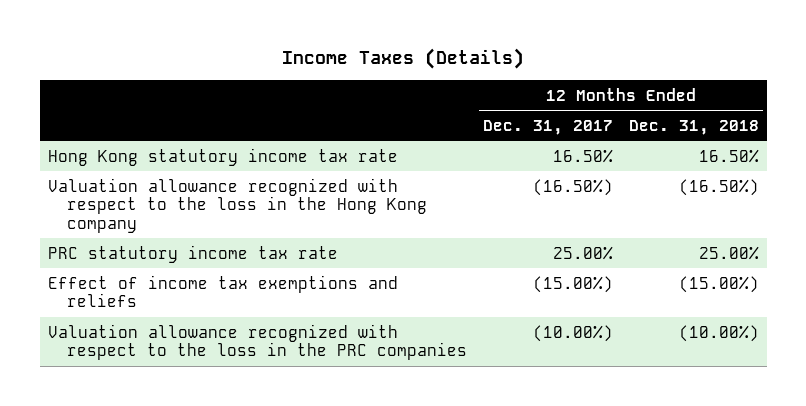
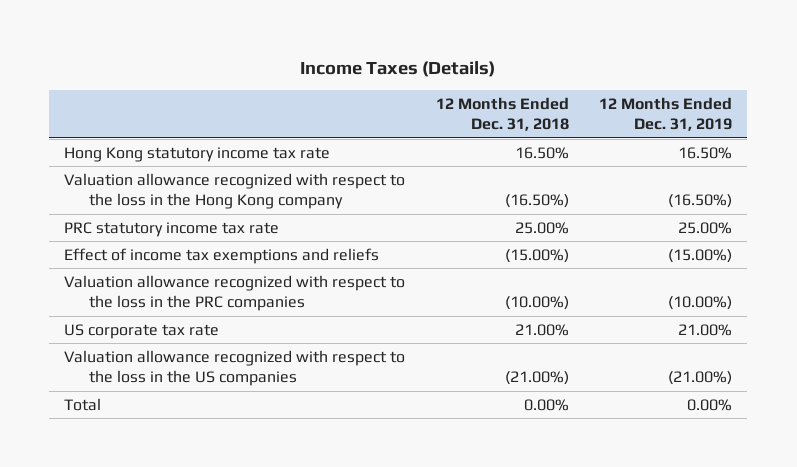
- | 12 Months Ended Dec. 31, 2017 | 12 Months Ended Dec. 31, 2018
+ | 12 Months Ended Dec. 31, 2018 | 12 Months Ended Dec. 31, 2019
+ US corporate tax rate | 21.00% | 21.00%
+ Valuation allowance recognized with respect to the loss in the US companies | (21.00%) | (21.00%)
+ Total | 0.00% | 0.00%

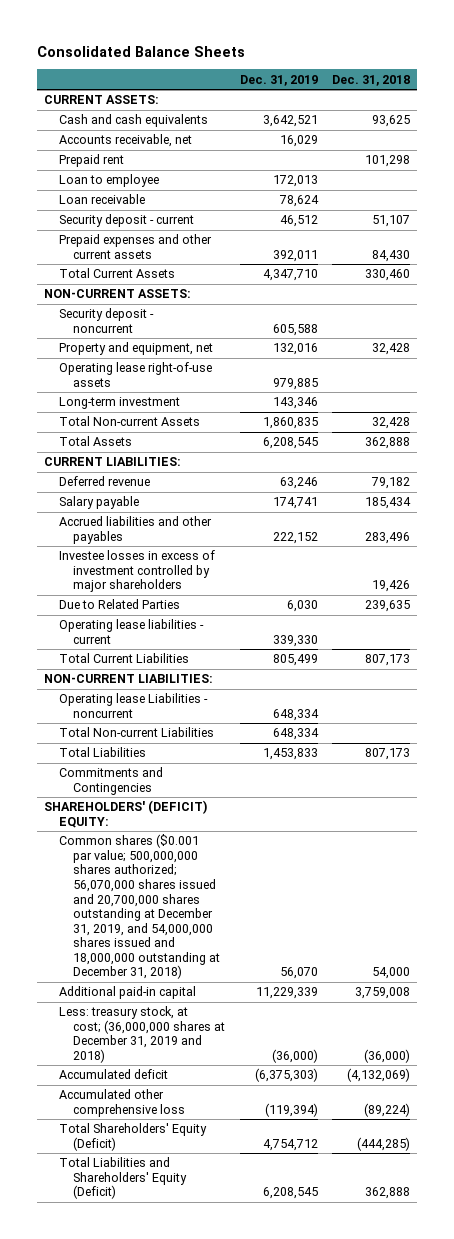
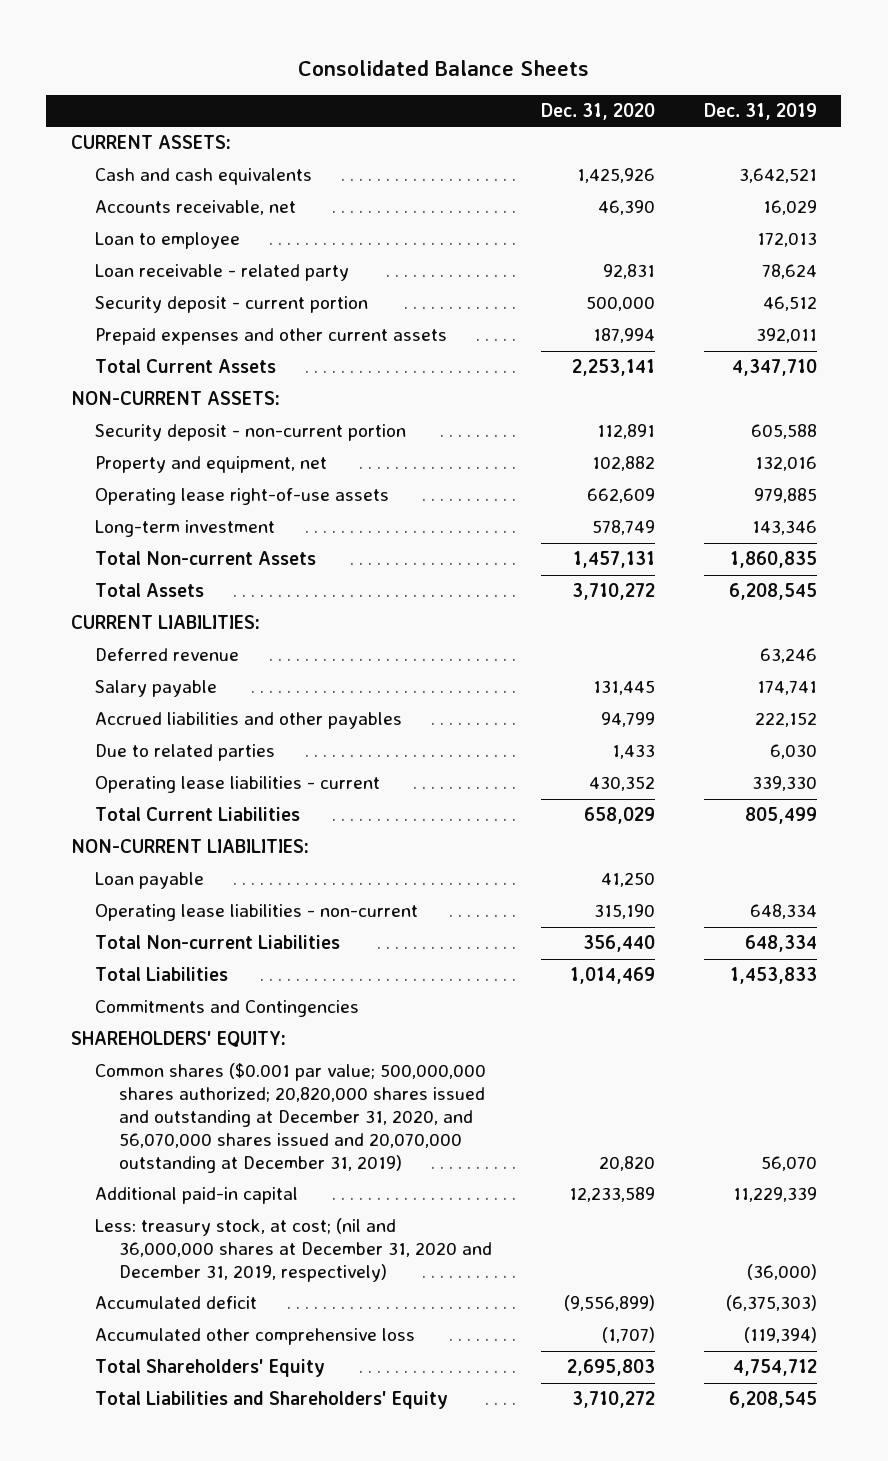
- | Dec. 31, 2019 | Dec. 31, 2018
+ | Dec. 31, 2020 | Dec. 31, 2019
- Prepaid rent | | 101,298
- Loan receivable | 78,624 |
- Security deposit - current | 46,512 | 51,107
+ Loan receivable - related party | 92,831 | 78,624
+ Security deposit - current portion | 500,000 | 46,512
- Security deposit - noncurrent | 605,588 |
+ Security deposit - non-current portion | 112,891 | 605,588
- Investee losses in excess of investment controlled by major shareholders | | 19,426
- Due to Related Parties | 6,030 | 239,635
+ Due to related parties | 1,433 | 6,030
- Operating lease Liabilities - noncurrent | 648,334 |
+ Loan payable | 41,250 |
+ Operating lease liabilities - non-current | 315,190 | 648,334
- SHAREHOLDERS' (DEFICIT) EQUITY:
- Common shares ($0.001 par value; 500,000,000 shares authorized; 56,070,000 shares issued and 20,700,000 shares outstanding at December 31, 2019, and 54,000,000 shares issued and 18,000,000 outstanding at December 31, 2018) | 56,070 | 54,000
+ SHAREHOLDERS' EQUITY:
+ Common shares ($0.001 par value; 500,000,000 shares authorized; 20,820,000 shares issued and outstanding at December 31, 2020, and 56,070,000 shares issued and 20,070,000 outstanding at December 31, 2019) | 20,820 | 56,070
- Less: treasury stock, at cost; (36,000,000 shares at December 31, 2019 and 2018) | (36,000) | (36,000)
+ Less: treasury stock, at cost; (nil and 36,000,000 shares at December 31, 2020 and December 31, 2019, respectively) | | (36,000)
- Total Shareholders' Equity (Deficit) | 4,754,712 | (444,285)
- Total Liabilities and Shareholders' Equity (Deficit) | 6,208,545 | 362,888
+ Total Shareholders' Equity | 2,695,803 | 4,754,712
+ Total Liabilities and Shareholders' Equity | 3,710,272 | 6,208,545

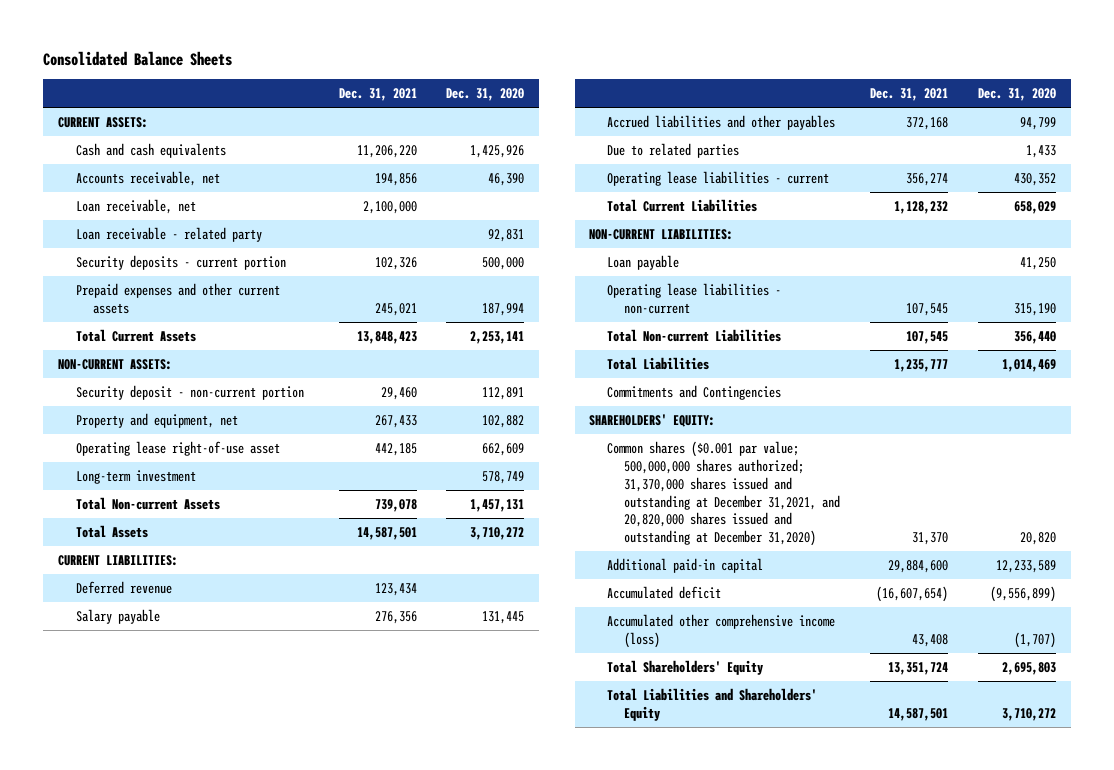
- | Dec. 31, 2020 | Dec. 31, 2019
+ | Dec. 31, 2021 | Dec. 31, 2020
- Loan to employee | | 172,013
+ Loan receivable, net | 2,100,000 |
- Security deposit - current portion | 500,000 | 46,512
+ Security deposits - current portion | 102,326 | 500,000
- Operating lease right-of-use assets | 662,609 | 979,885
+ Operating lease right-of-use asset | 442,185 | 662,609
- Common shares ($0.001 par value; 500,000,000 shares authorized; 20,820,000 shares issued and outstanding at December 31, 2020, and 56,070,000 shares issued and 20,070,000 outstanding at December 31, 2019) | 20,820 | 56,070
+ Common shares ($0.001 par value; 500,000,000 shares authorized; 31,370,000 shares issued and outstanding at December 31,2021, and 20,820,000 shares issued and outstanding at December 31,2020) | 31,370 | 20,820
- Less: treasury stock, at cost; (nil and 36,000,000 shares at December 31, 2020 and December 31, 2019, respectively) | | (36,000)
- Accumulated other comprehensive loss | (1,707) | (119,394)
+ Accumulated other comprehensive income (loss) | 43,408 | (1,707)

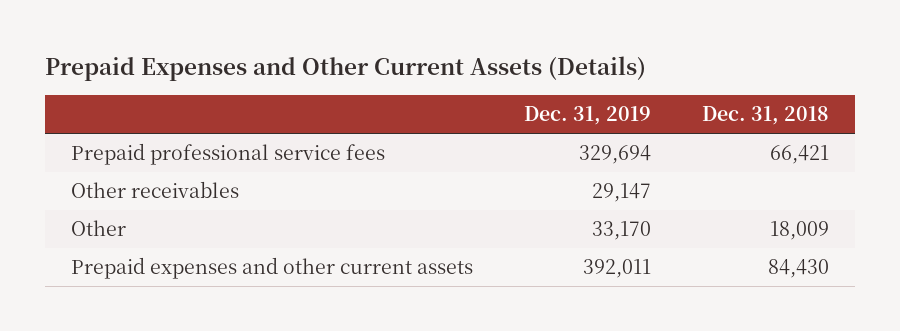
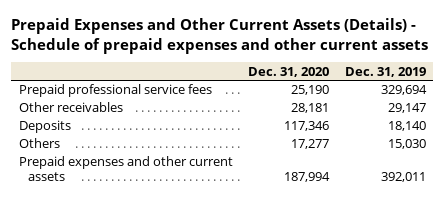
- Prepaid Expenses and Other Current Assets (Details)
+ Prepaid Expenses and Other Current Assets (Details) - Schedule of prepaid expenses and other current assets
- | Dec. 31, 2019 | Dec. 31, 2018
+ | Dec. 31, 2020 | Dec. 31, 2019
- Other | 33,170 | 18,009
+ Deposits | 117,346 | 18,140
+ Others | 17,277 | 15,030

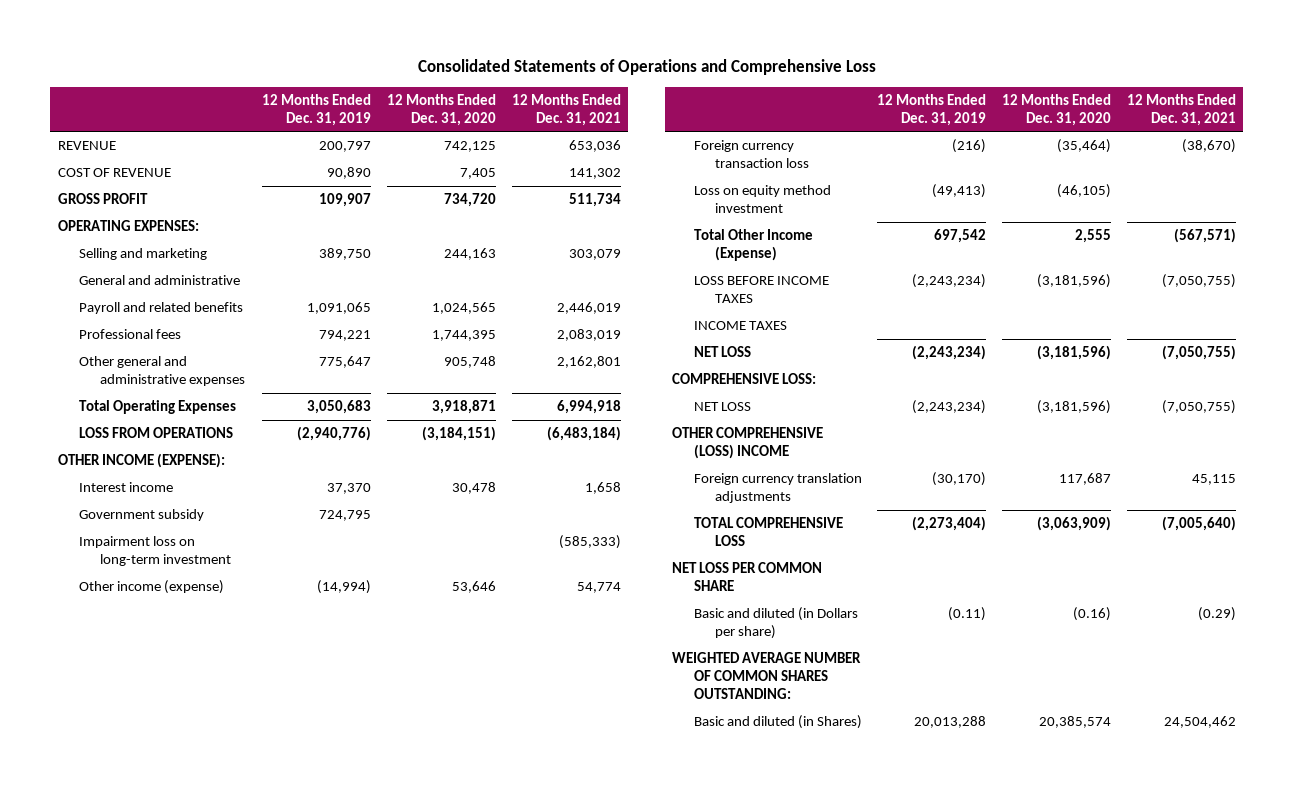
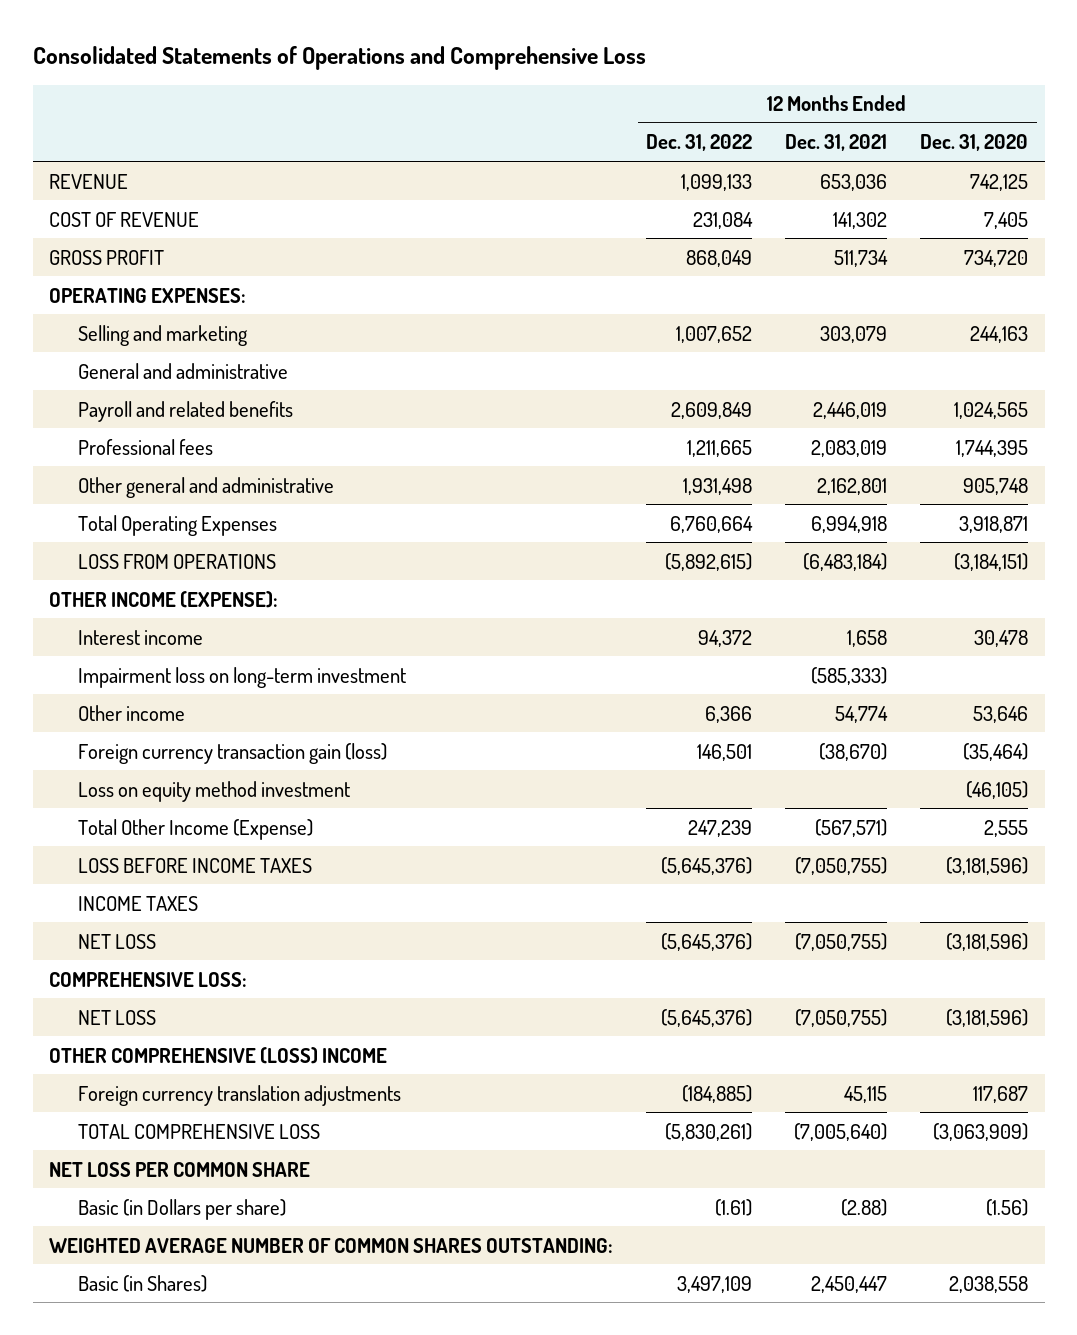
- | 12 Months Ended Dec. 31, 2019 | 12 Months Ended Dec. 31, 2020 | 12 Months Ended Dec. 31, 2021
+ | 12 Months Ended Dec. 31, 2022 | 12 Months Ended Dec. 31, 2021 | 12 Months Ended Dec. 31, 2020
- Other general and administrative expenses | 775,647 | 905,748 | 2,162,801
+ Other general and administrative | 1,931,498 | 2,162,801 | 905,748
- Government subsidy | 724,795 | |
- Other income (expense) | (14,994) | 53,646 | 54,774
- Foreign currency transaction loss | (216) | (35,464) | (38,670)
+ Other income | 6,366 | 54,774 | 53,646
+ Foreign currency transaction gain (loss) | 146,501 | (38,670) | (35,464)
- Basic and diluted (in Dollars per share) | (0.11) | (0.16) | (0.29)
+ Basic (in Dollars per share) | (1.61) | (2.88) | (1.56)
- Basic and diluted (in Shares) | 20,013,288 | 20,385,574 | 24,504,462
+ Basic (in Shares) | 3,497,109 | 2,450,447 | 2,038,558

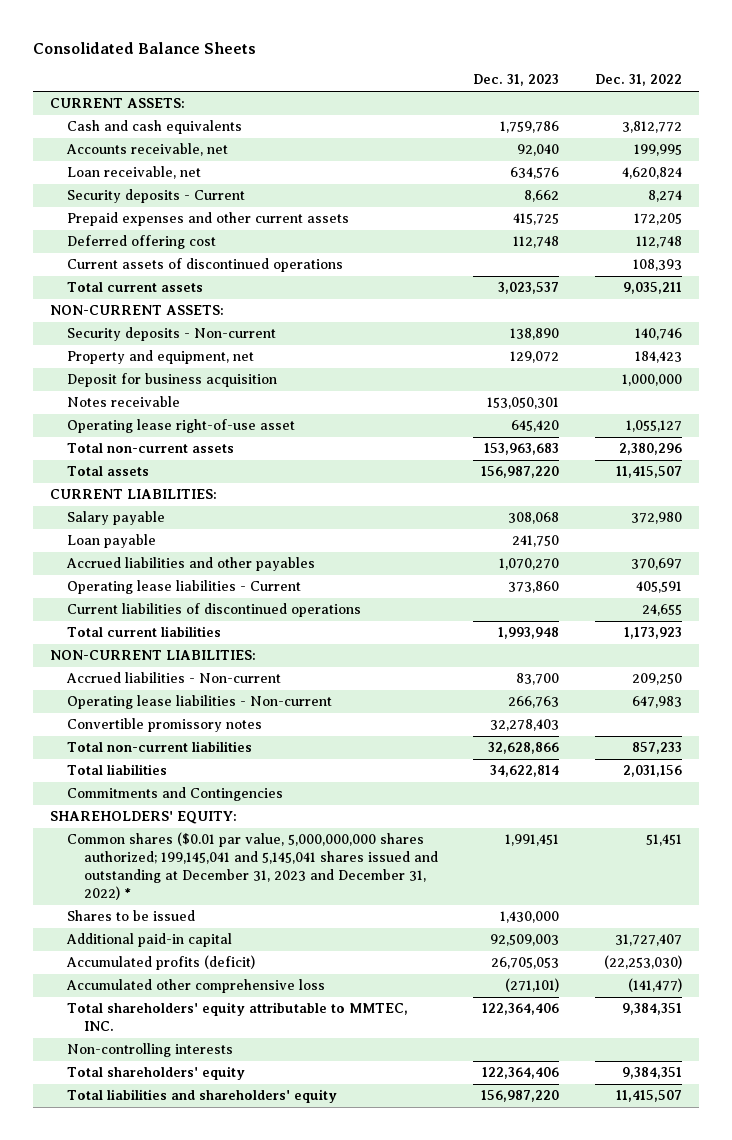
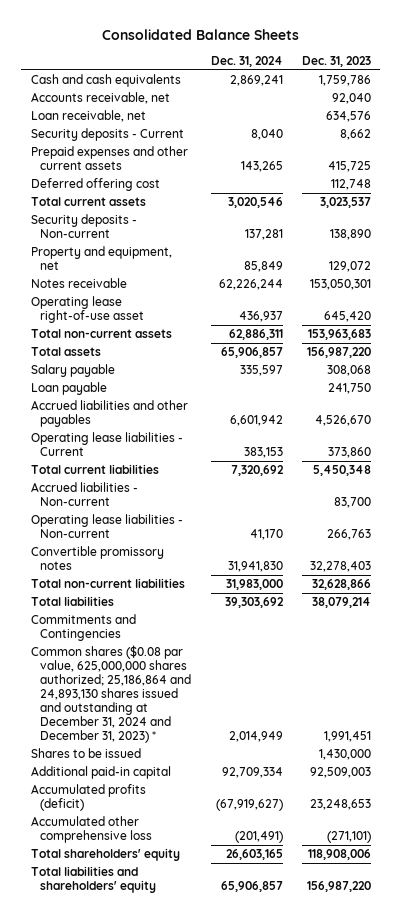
- | Dec. 31, 2023 | Dec. 31, 2022
+ | Dec. 31, 2024 | Dec. 31, 2023
- CURRENT ASSETS:
- Current assets of discontinued operations | | 108,393
- NON-CURRENT ASSETS:
- Deposit for business acquisition | | 1,000,000
- CURRENT LIABILITIES:
- Accrued liabilities and other payables | 1,070,270 | 370,697
+ Accrued liabilities and other payables | 6,601,942 | 4,526,670
- Current liabilities of discontinued operations | | 24,655
- Total current liabilities | 1,993,948 | 1,173,923
- NON-CURRENT LIABILITIES:
+ Total current liabilities | 7,320,692 | 5,450,348
- Total liabilities | 34,622,814 | 2,031,156
+ Total liabilities | 39,303,692 | 38,079,214
- SHAREHOLDERS' EQUITY:
- Common shares ($0.01 par value, 5,000,000,000 shares authorized; 199,145,041 and 5,145,041 shares issued and outstanding at December 31, 2023 and December 31, 2022) * | 1,991,451 | 51,451
+ Common shares ($0.08 par value, 625,000,000 shares authorized; 25,186,864 and 24,893,130 shares issued and outstanding at December 31, 2024 and December 31, 2023) * | 2,014,949 | 1,991,451
- Accumulated profits (deficit) | 26,705,053 | (22,253,030)
+ Accumulated profits (deficit) | (67,919,627) | 23,248,653
- Total shareholders' equity attributable to MMTEC, INC. | 122,364,406 | 9,384,351
- Non-controlling interests
- Total shareholders' equity | 122,364,406 | 9,384,351
+ Total shareholders' equity | 26,603,165 | 118,908,006

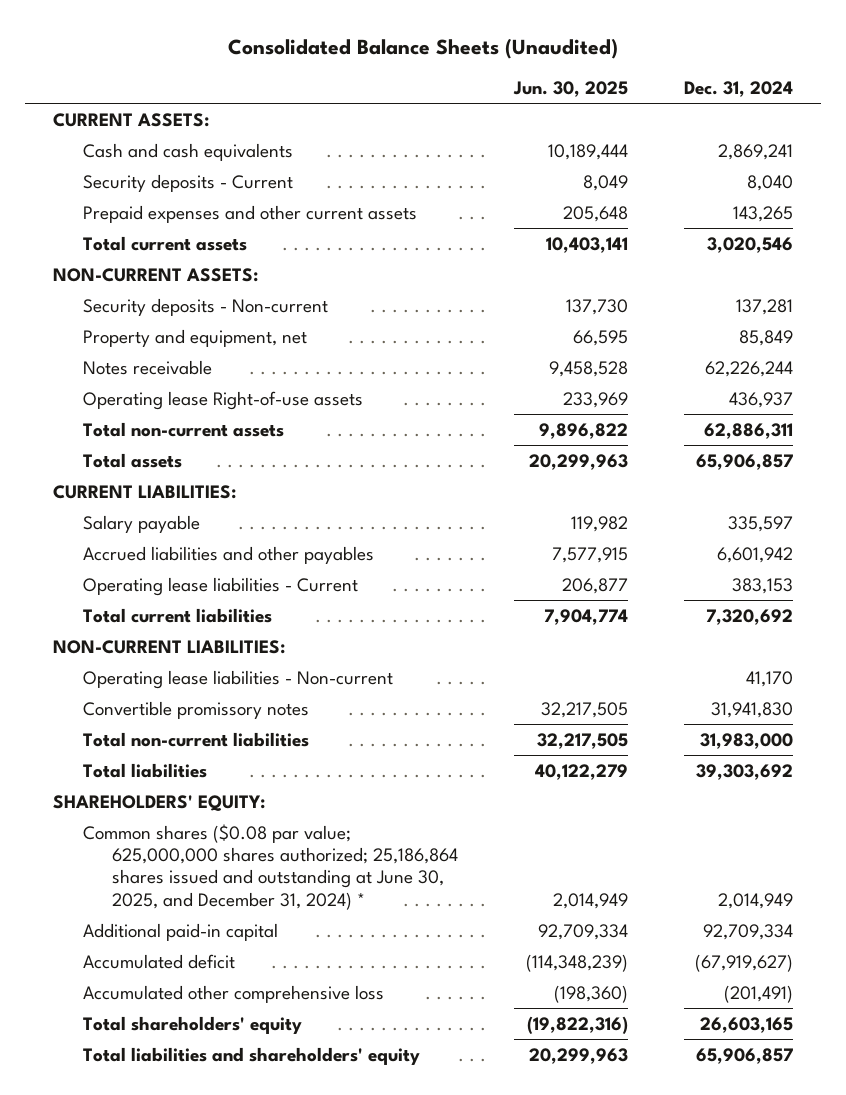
- Consolidated Balance Sheets
+ Consolidated Balance Sheets (Unaudited)
- | Dec. 31, 2024 | Dec. 31, 2023
+ | Jun. 30, 2025 | Dec. 31, 2024
+ CURRENT ASSETS:
- Accounts receivable, net | | 92,040
- Loan receivable, net | | 634,576
- Deferred offering cost | | 112,748
+ NON-CURRENT ASSETS:
- Operating lease right-of-use asset | 436,937 | 645,420
+ Operating lease Right-of-use assets | 233,969 | 436,937
+ CURRENT LIABILITIES:
- Loan payable | | 241,750
- Accrued liabilities - Non-current | | 83,700
+ NON-CURRENT LIABILITIES:
- Commitments and Contingencies
- Common shares ($0.08 par value, 625,000,000 shares authorized; 25,186,864 and 24,893,130 shares issued and outstanding at December 31, 2024 and December 31, 2023) * | 2,014,949 | 1,991,451
- Shares to be issued | | 1,430,000
+ SHAREHOLDERS' EQUITY:
+ Common shares ($0.08 par value; 625,000,000 shares authorized; 25,186,864 shares issued and outstanding at June 30, 2025, and December 31, 2024) * | 2,014,949 | 2,014,949
- Accumulated profits (deficit) | (67,919,627) | 23,248,653
+ Accumulated deficit | (114,348,239) | (67,919,627)

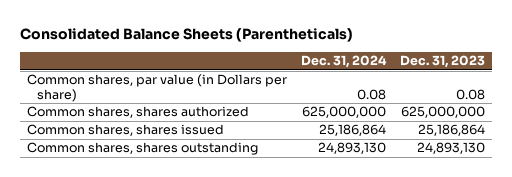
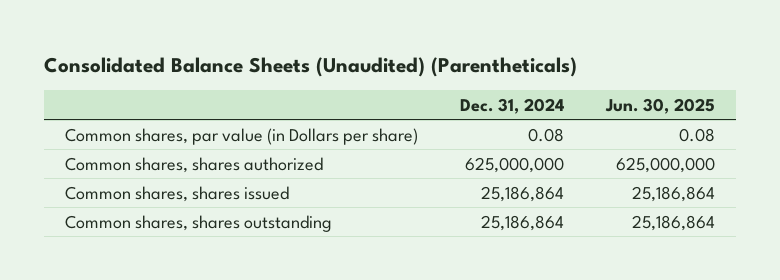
- Consolidated Balance Sheets (Parentheticals)
+ Consolidated Balance Sheets (Unaudited) (Parentheticals)
- | Dec. 31, 2024 | Dec. 31, 2023
+ | Dec. 31, 2024 | Jun. 30, 2025
- Common shares, shares outstanding | 24,893,130 | 24,893,130
+ Common shares, shares outstanding | 25,186,864 | 25,186,864

